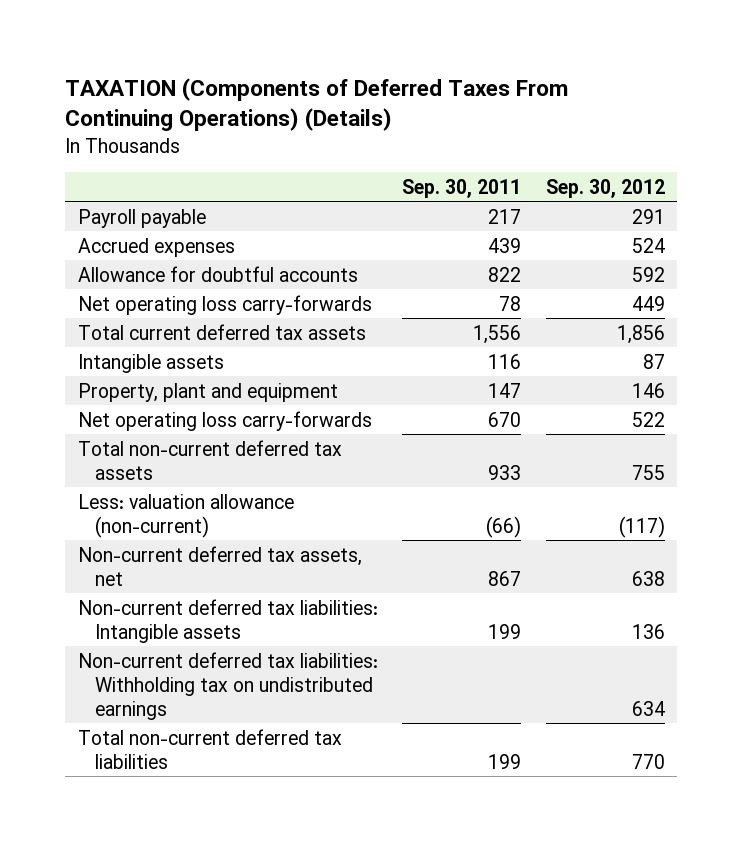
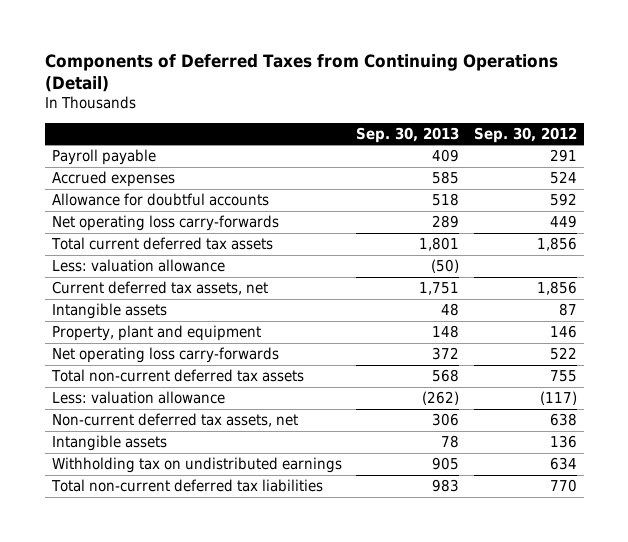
- TAXATION (Components of Deferred Taxes From Continuing Operations) (Details)
+ Components of Deferred Taxes from Continuing Operations (Detail)
- | Sep. 30, 2011 | Sep. 30, 2012
+ | Sep. 30, 2013 | Sep. 30, 2012
+ Less: valuation allowance | (50) |
+ Current deferred tax assets, net | 1,751 | 1,856
- Less: valuation allowance (non-current) | (66) | (117)
+ Less: valuation allowance | (262) | (117)
- Non-current deferred tax liabilities: Intangible assets | 199 | 136
- Non-current deferred tax liabilities: Withholding tax on undistributed earnings | | 634
+ Intangible assets | 78 | 136
+ Withholding tax on undistributed earnings | 905 | 634

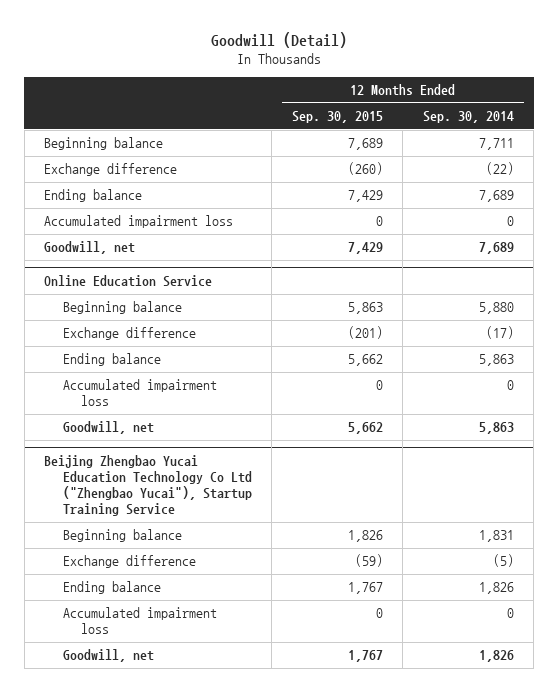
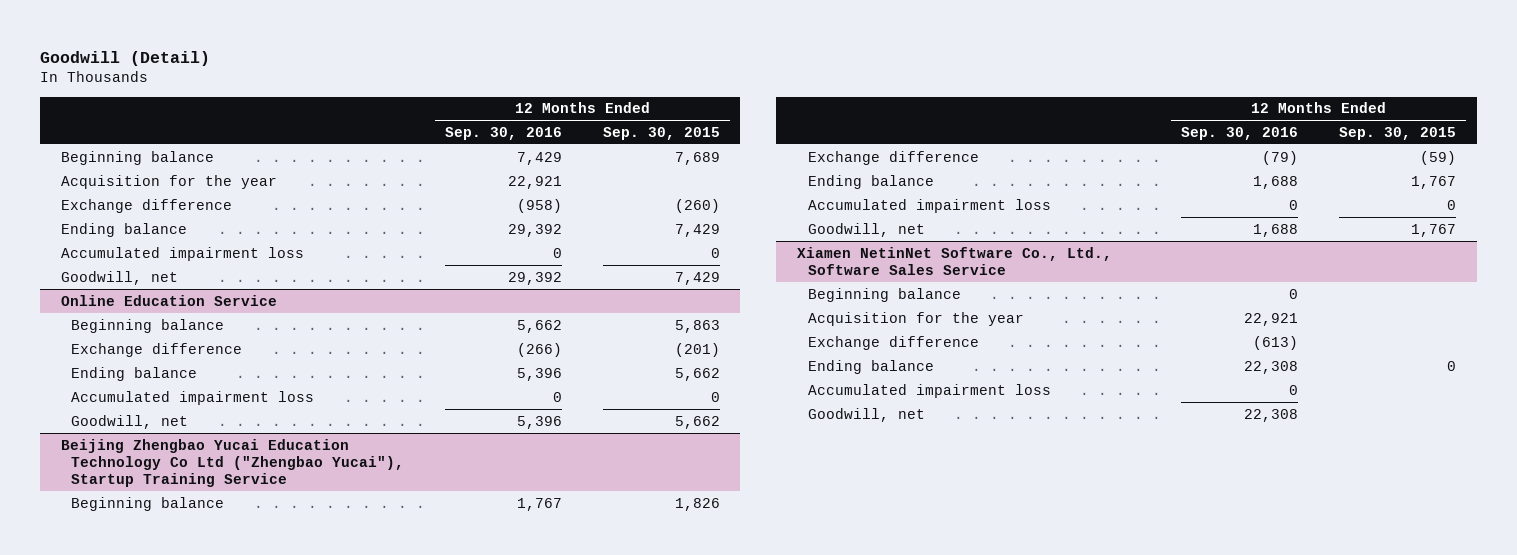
- | 12 Months Ended Sep. 30, 2015 | 12 Months Ended Sep. 30, 2014
+ | 12 Months Ended Sep. 30, 2016 | 12 Months Ended Sep. 30, 2015
+ Acquisition for the year | 22,921 |
+ Xiamen NetinNet Software Co., Ltd., Software Sales Service
+ Beginning balance | 0 |
+ Acquisition for the year | 22,921 |
+ Exchange difference | (613) |
+ Ending balance | 22,308 | 0
+ Accumulated impairment loss | 0 |
+ Goodwill, net | 22,308 |

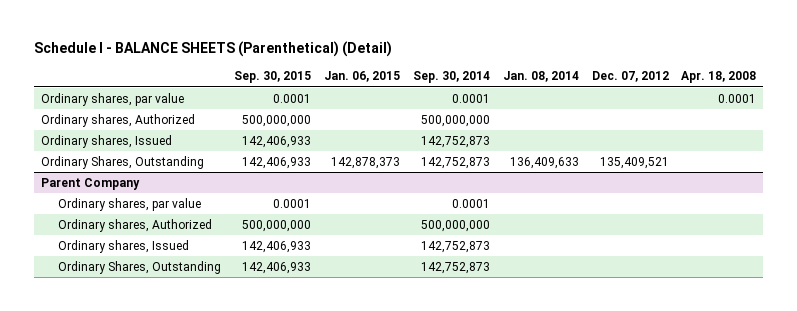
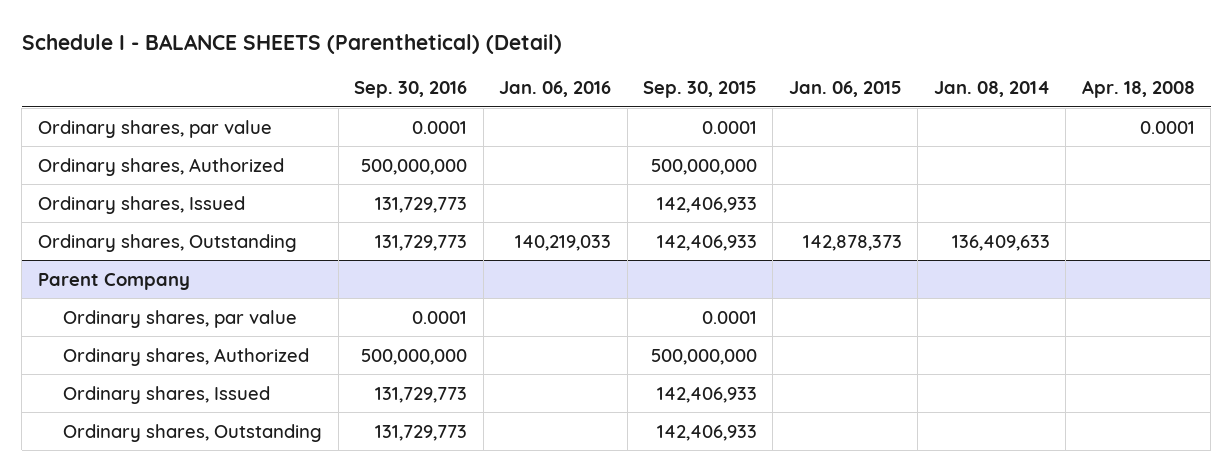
- | Sep. 30, 2015 | Jan. 06, 2015 | Sep. 30, 2014 | Jan. 08, 2014 | Dec. 07, 2012 | Apr. 18, 2008
+ | Sep. 30, 2016 | Jan. 06, 2016 | Sep. 30, 2015 | Jan. 06, 2015 | Jan. 08, 2014 | Apr. 18, 2008
- Ordinary Shares, Outstanding | 142,406,933 | 142,878,373 | 142,752,873 | 136,409,633 | 135,409,521 |
+ Ordinary shares, Outstanding | 131,729,773 | 140,219,033 | 142,406,933 | 142,878,373 | 136,409,633 |
@ Parent Company
- Ordinary Shares, Outstanding | 142,406,933 | | 142,752,873 | | |
+ Ordinary shares, Outstanding | 131,729,773 | | 142,406,933 | | |

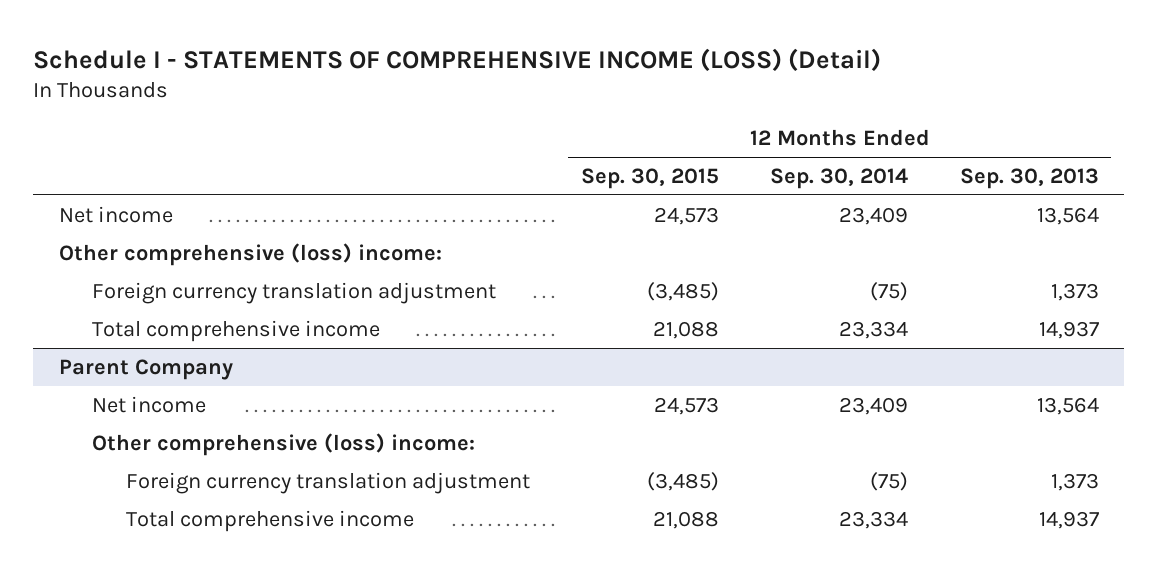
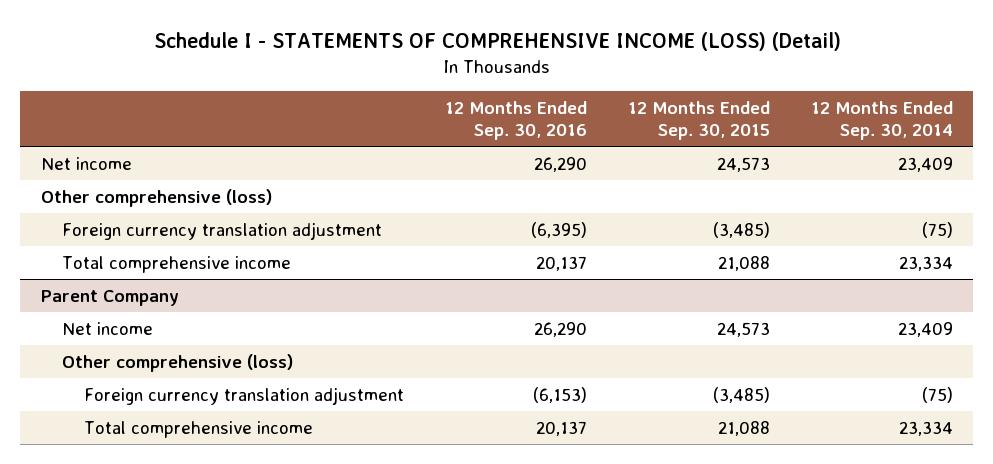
- | 12 Months Ended Sep. 30, 2015 | 12 Months Ended Sep. 30, 2014 | 12 Months Ended Sep. 30, 2013
+ | 12 Months Ended Sep. 30, 2016 | 12 Months Ended Sep. 30, 2015 | 12 Months Ended Sep. 30, 2014
- Other comprehensive (loss) income:
+ Other comprehensive (loss)
@ Parent Company
- Other comprehensive (loss) income:
+ Other comprehensive (loss)

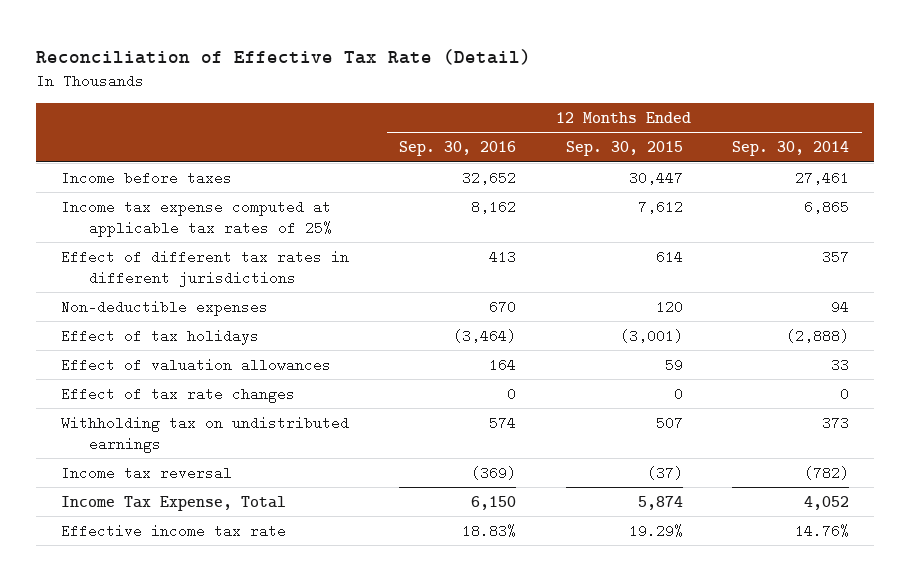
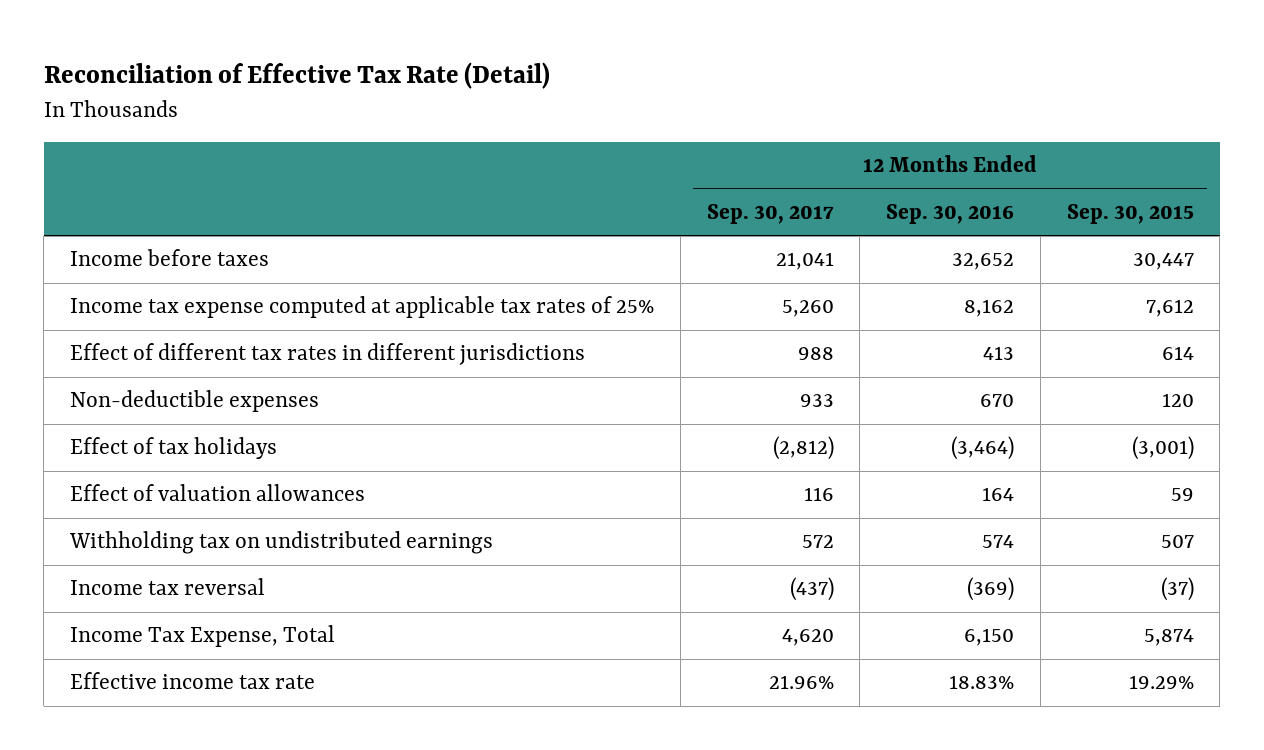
- | 12 Months Ended Sep. 30, 2016 | 12 Months Ended Sep. 30, 2015 | 12 Months Ended Sep. 30, 2014
+ | 12 Months Ended Sep. 30, 2017 | 12 Months Ended Sep. 30, 2016 | 12 Months Ended Sep. 30, 2015
- Effect of tax rate changes | 0 | 0 | 0

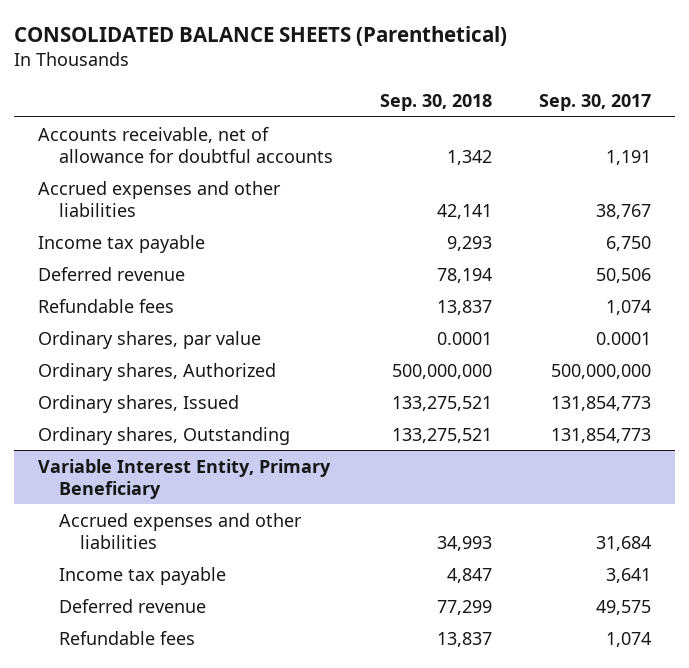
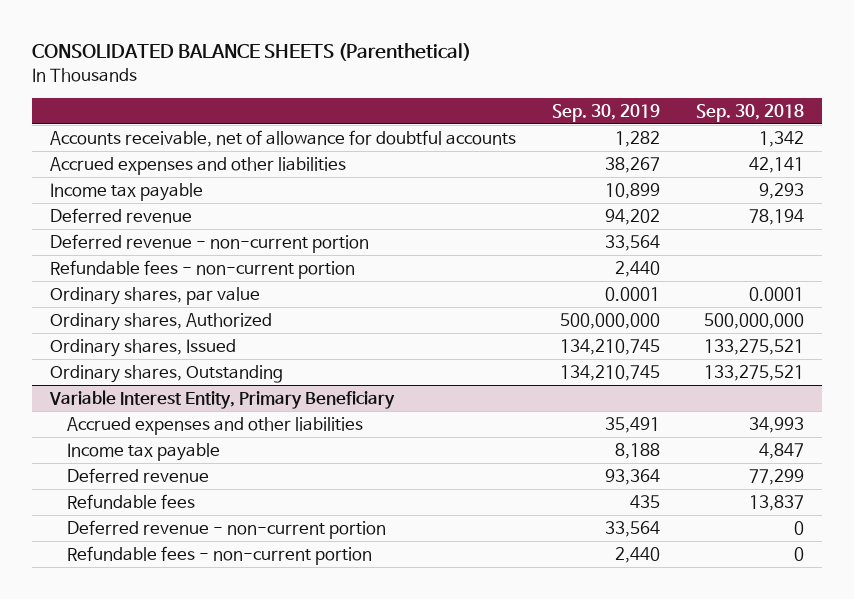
- | Sep. 30, 2018 | Sep. 30, 2017
+ | Sep. 30, 2019 | Sep. 30, 2018
- Refundable fees | 13,837 | 1,074
+ Deferred revenue - non-current portion | 33,564 |
+ Refundable fees - non-current portion | 2,440 |
@ Variable Interest Entity, Primary Beneficiary
+ Deferred revenue - non-current portion | 33,564 | 0
+ Refundable fees - non-current portion | 2,440 | 0

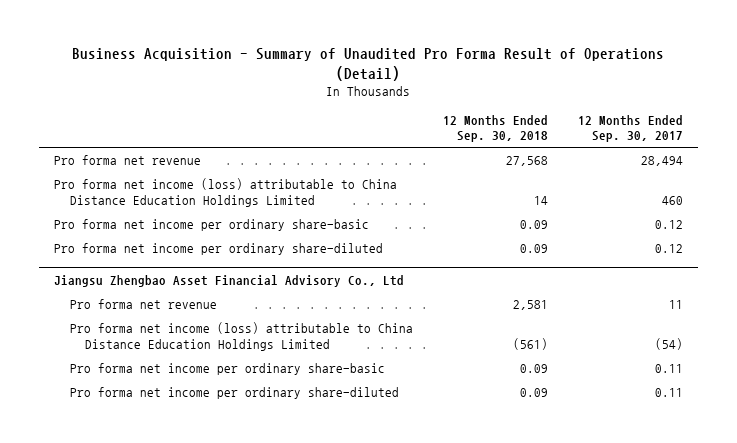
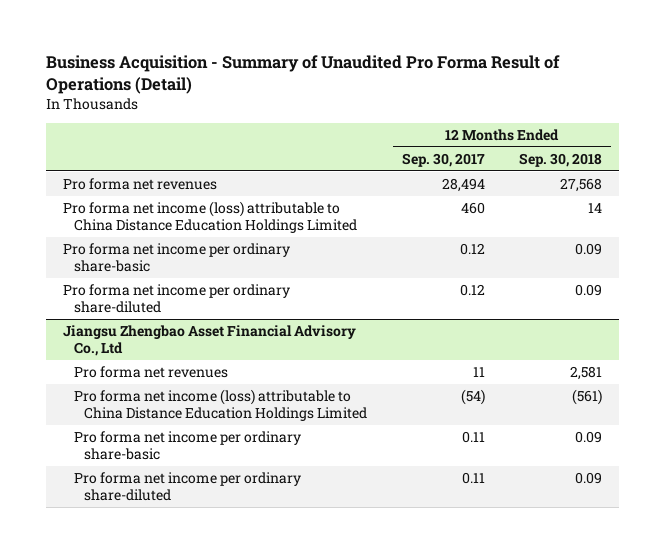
- | 12 Months Ended Sep. 30, 2018 | 12 Months Ended Sep. 30, 2017
+ | 12 Months Ended Sep. 30, 2017 | 12 Months Ended Sep. 30, 2018
- Pro forma net revenue | 27,568 | 28,494
+ Pro forma net revenues | 28,494 | 27,568
@ Jiangsu Zhengbao Asset Financial Advisory Co., Ltd
- Pro forma net revenue | 2,581 | 11
+ Pro forma net revenues | 11 | 2,581

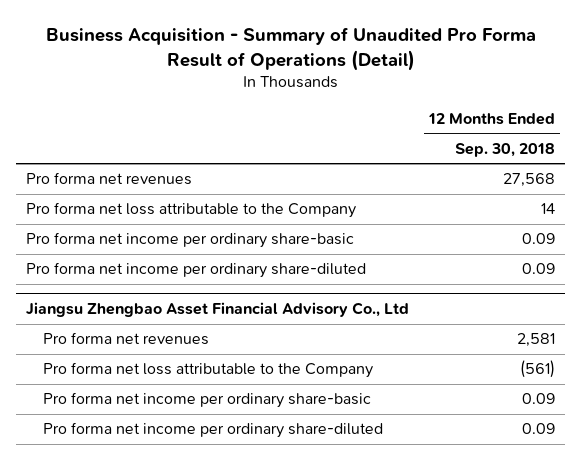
- | 12 Months Ended Sep. 30, 2017 | 12 Months Ended Sep. 30, 2018
+ | 12 Months Ended Sep. 30, 2018
- Pro forma net income (loss) attributable to China Distance Education Holdings Limited | 460 | 14
+ Pro forma net loss attributable to the Company | 14
@ Jiangsu Zhengbao Asset Financial Advisory Co., Ltd
- Pro forma net income (loss) attributable to China Distance Education Holdings Limited | (54) | (561)
+ Pro forma net loss attributable to the Company | (561)

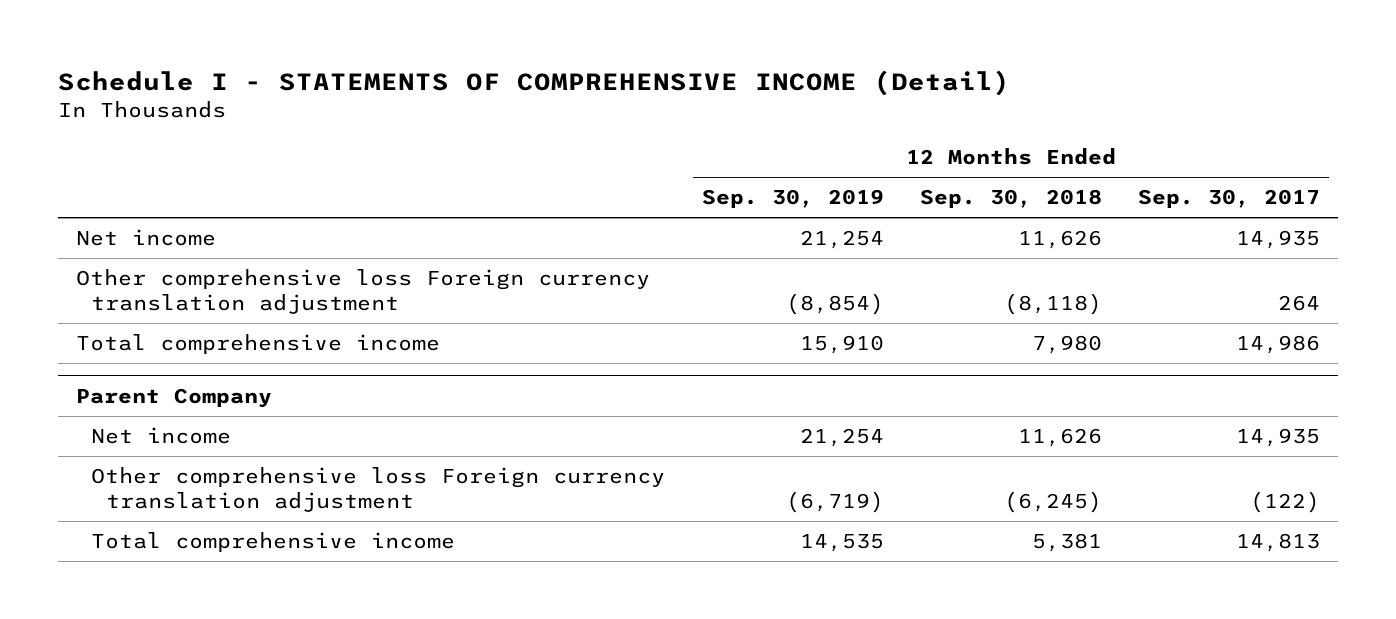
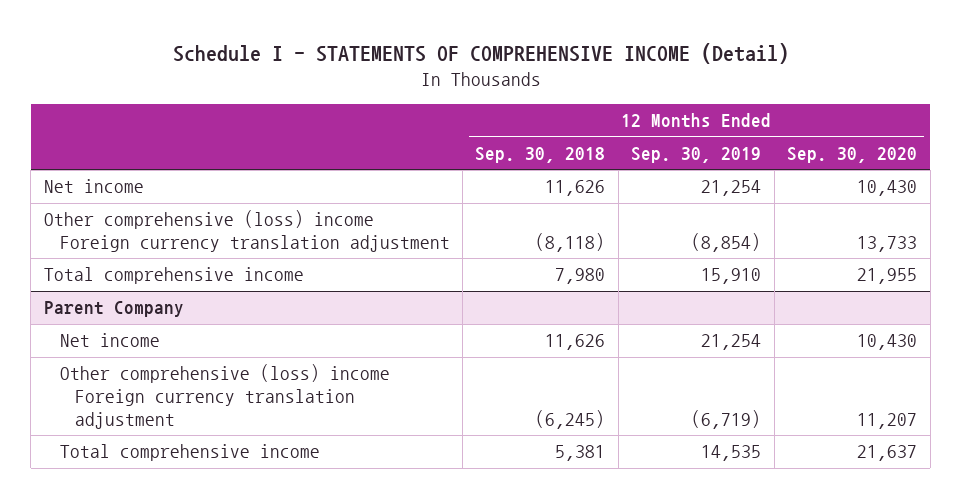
- | 12 Months Ended Sep. 30, 2019 | 12 Months Ended Sep. 30, 2018 | 12 Months Ended Sep. 30, 2017
+ | 12 Months Ended Sep. 30, 2018 | 12 Months Ended Sep. 30, 2019 | 12 Months Ended Sep. 30, 2020
- Other comprehensive loss Foreign currency translation adjustment | (8,854) | (8,118) | 264
+ Other comprehensive (loss) income Foreign currency translation adjustment | (8,118) | (8,854) | 13,733
@ Parent Company
- Other comprehensive loss Foreign currency translation adjustment | (6,719) | (6,245) | (122)
+ Other comprehensive (loss) income Foreign currency translation adjustment | (6,245) | (6,719) | 11,207

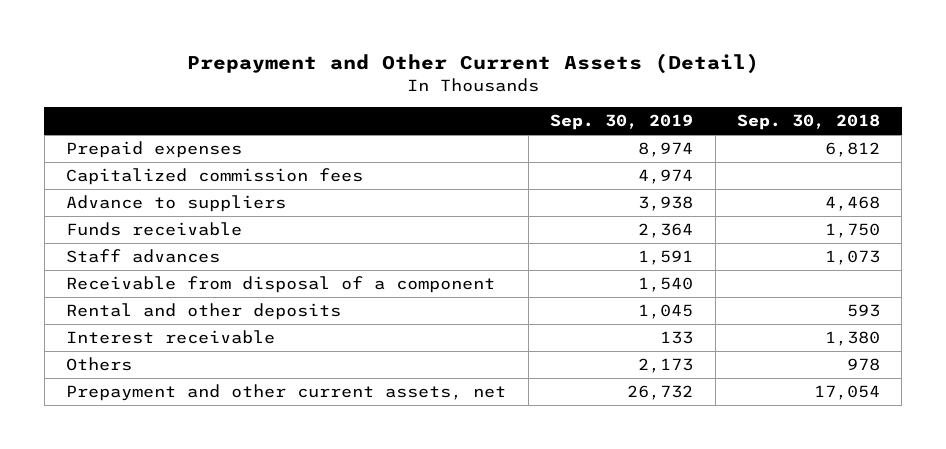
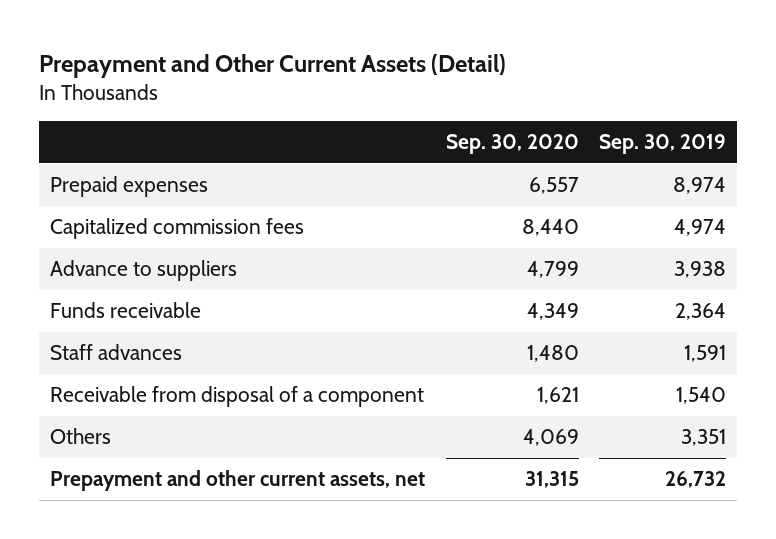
- | Sep. 30, 2019 | Sep. 30, 2018
+ | Sep. 30, 2020 | Sep. 30, 2019
- Rental and other deposits | 1,045 | 593
- Interest receivable | 133 | 1,380
- Others | 2,173 | 978
+ Others | 4,069 | 3,351

